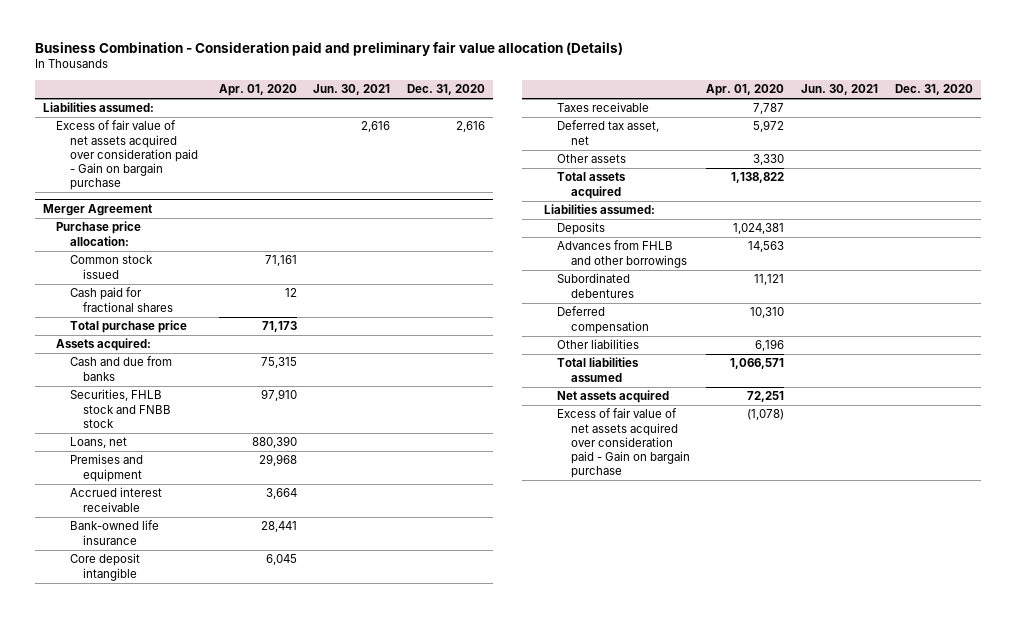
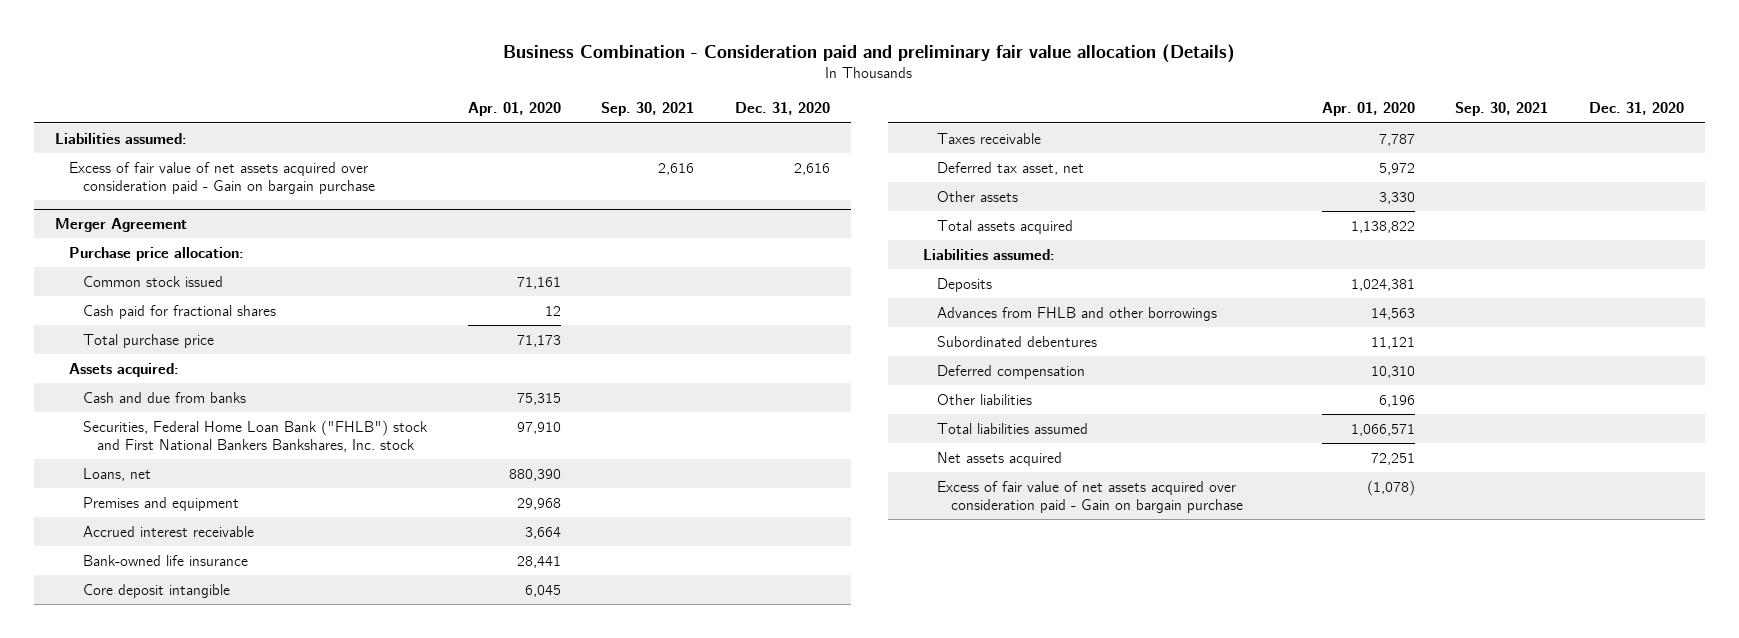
- | Apr. 01, 2020 | Jun. 30, 2021 | Dec. 31, 2020
+ | Apr. 01, 2020 | Sep. 30, 2021 | Dec. 31, 2020
@ Merger Agreement
- Securities, FHLB stock and FNBB stock | 97,910 | |
+ Securities, Federal Home Loan Bank ("FHLB") stock and First National Bankers Bankshares, Inc. stock | 97,910 | |

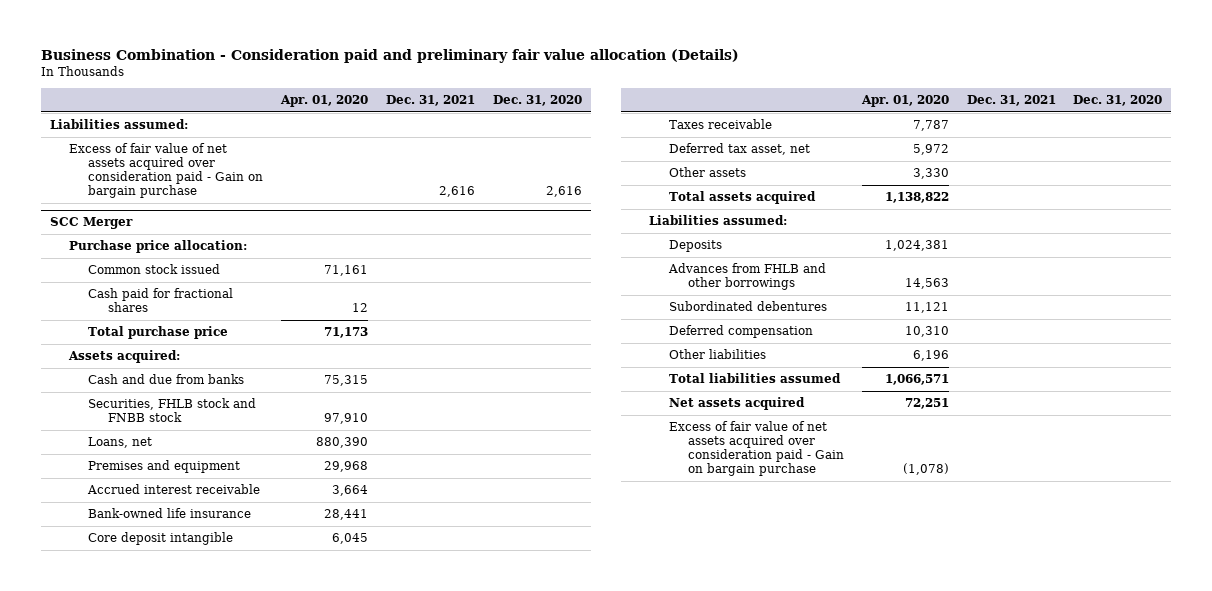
- | Apr. 01, 2020 | Sep. 30, 2021 | Dec. 31, 2020
+ | Apr. 01, 2020 | Dec. 31, 2021 | Dec. 31, 2020
- Merger Agreement
+ SCC Merger
- Securities, Federal Home Loan Bank ("FHLB") stock and First National Bankers Bankshares, Inc. stock | 97,910 | |
+ Securities, FHLB stock and FNBB stock | 97,910 | |

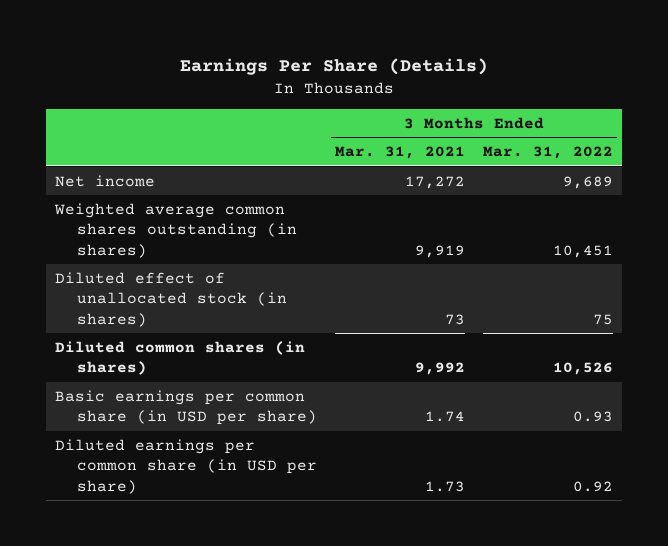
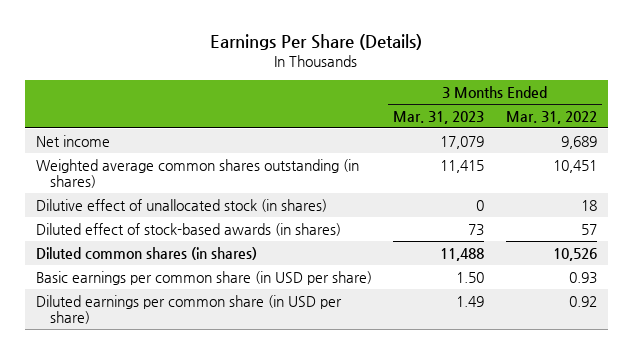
- | 3 Months Ended Mar. 31, 2021 | 3 Months Ended Mar. 31, 2022
+ | 3 Months Ended Mar. 31, 2023 | 3 Months Ended Mar. 31, 2022
- Diluted effect of unallocated stock (in shares) | 73 | 75
+ Dilutive effect of unallocated stock (in shares) | 0 | 18
+ Diluted effect of stock-based awards (in shares) | 73 | 57

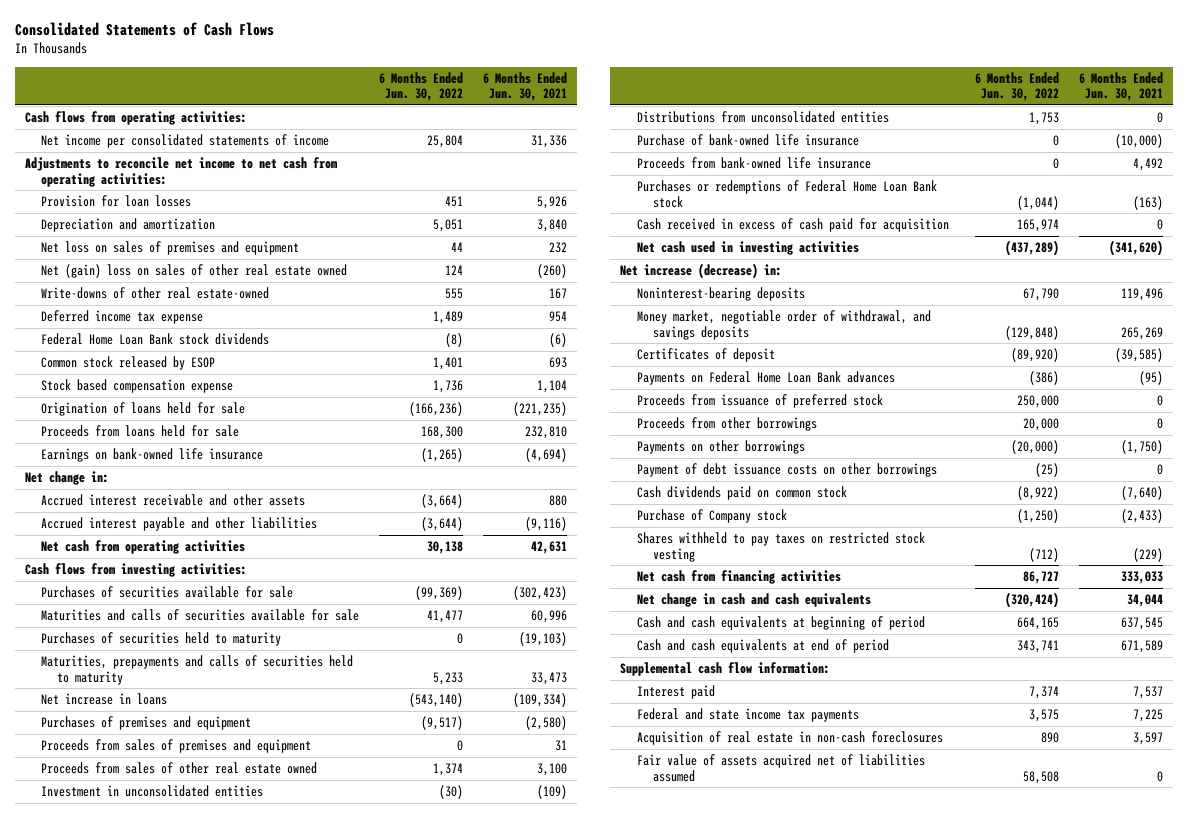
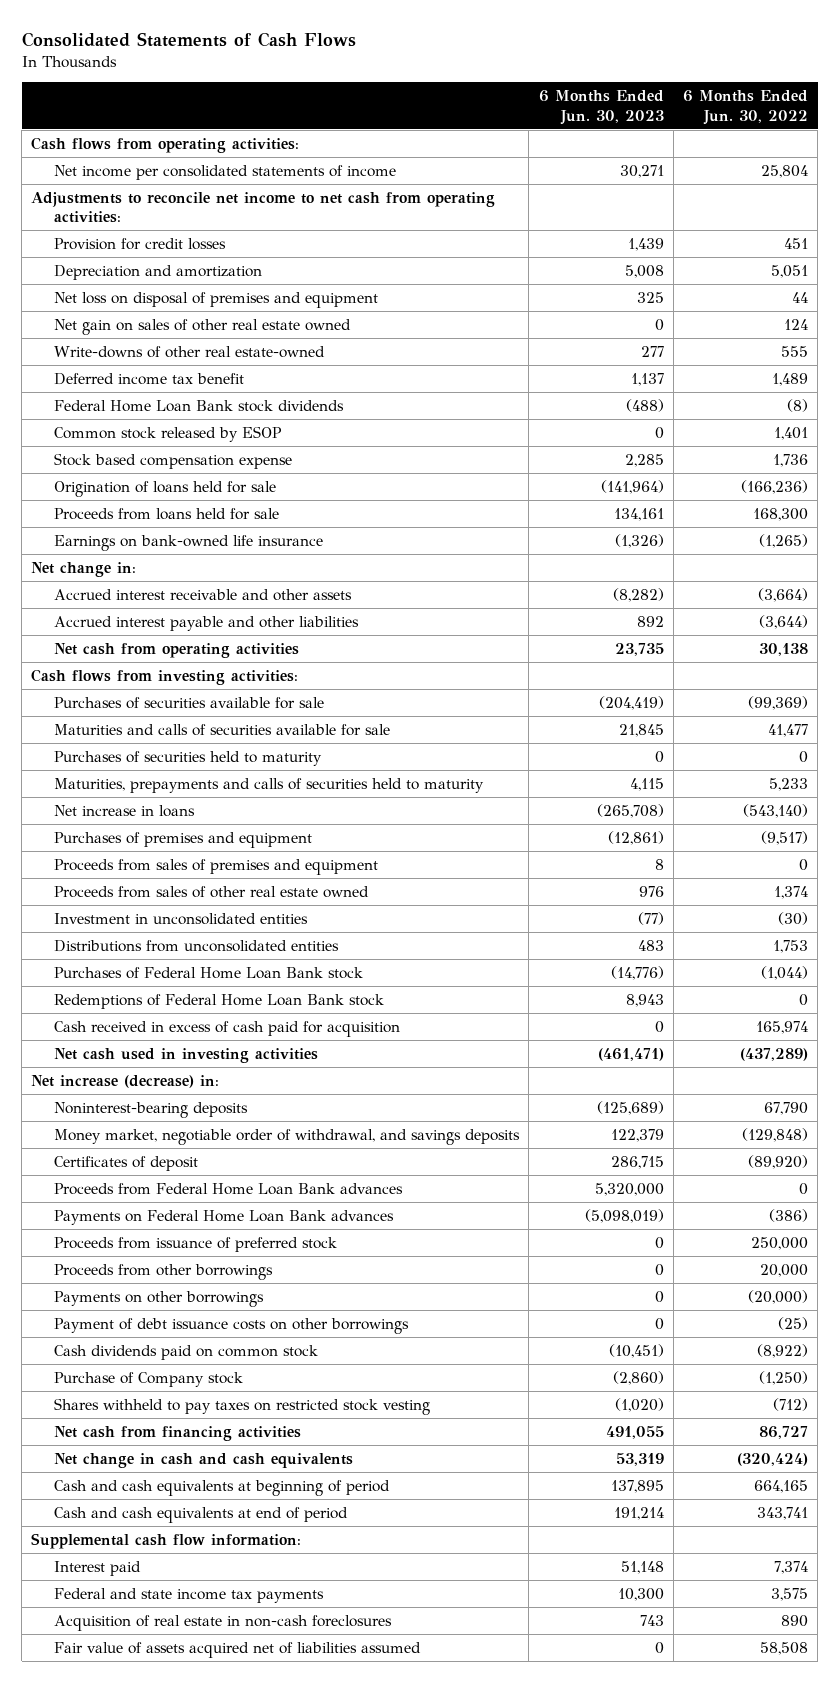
- | 6 Months Ended Jun. 30, 2022 | 6 Months Ended Jun. 30, 2021
+ | 6 Months Ended Jun. 30, 2023 | 6 Months Ended Jun. 30, 2022
- Provision for loan losses | 451 | 5,926
+ Provision for credit losses | 1,439 | 451
- Net loss on sales of premises and equipment | 44 | 232
- Net (gain) loss on sales of other real estate owned | 124 | (260)
+ Net loss on disposal of premises and equipment | 325 | 44
+ Net gain on sales of other real estate owned | 0 | 124
- Deferred income tax expense | 1,489 | 954
+ Deferred income tax benefit | 1,137 | 1,489
- Purchase of bank-owned life insurance | 0 | (10,000)
- Proceeds from bank-owned life insurance | 0 | 4,492
- Purchases or redemptions of Federal Home Loan Bank stock | (1,044) | (163)
+ Purchases of Federal Home Loan Bank stock | (14,776) | (1,044)
+ Redemptions of Federal Home Loan Bank stock | 8,943 | 0
+ Proceeds from Federal Home Loan Bank advances | 5,320,000 | 0

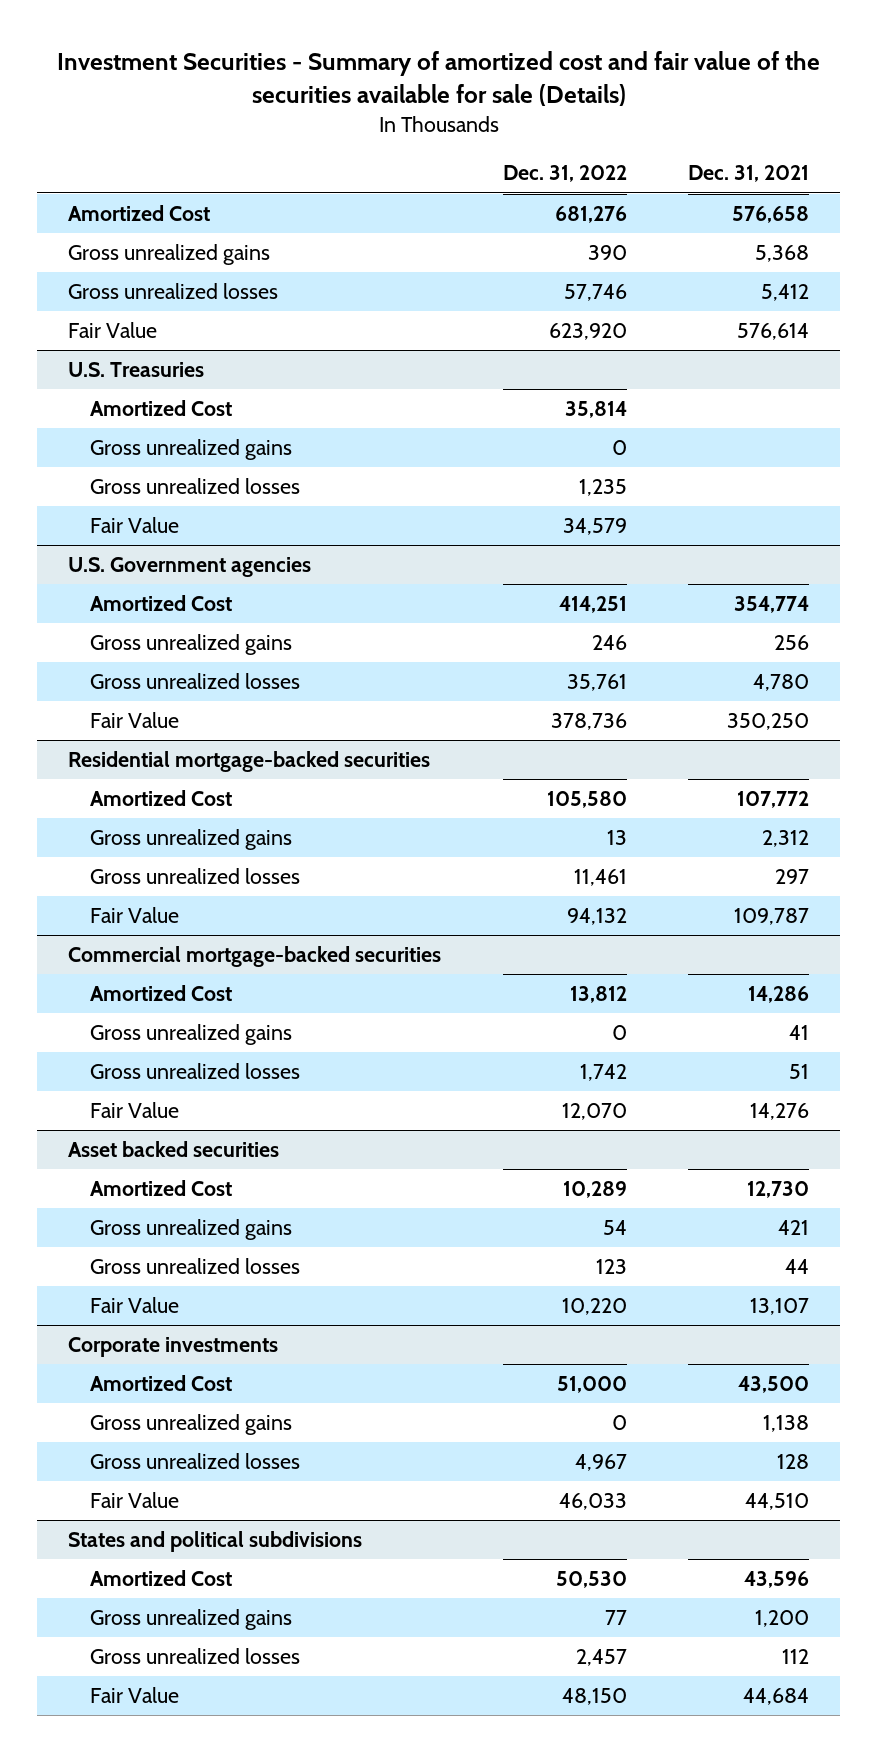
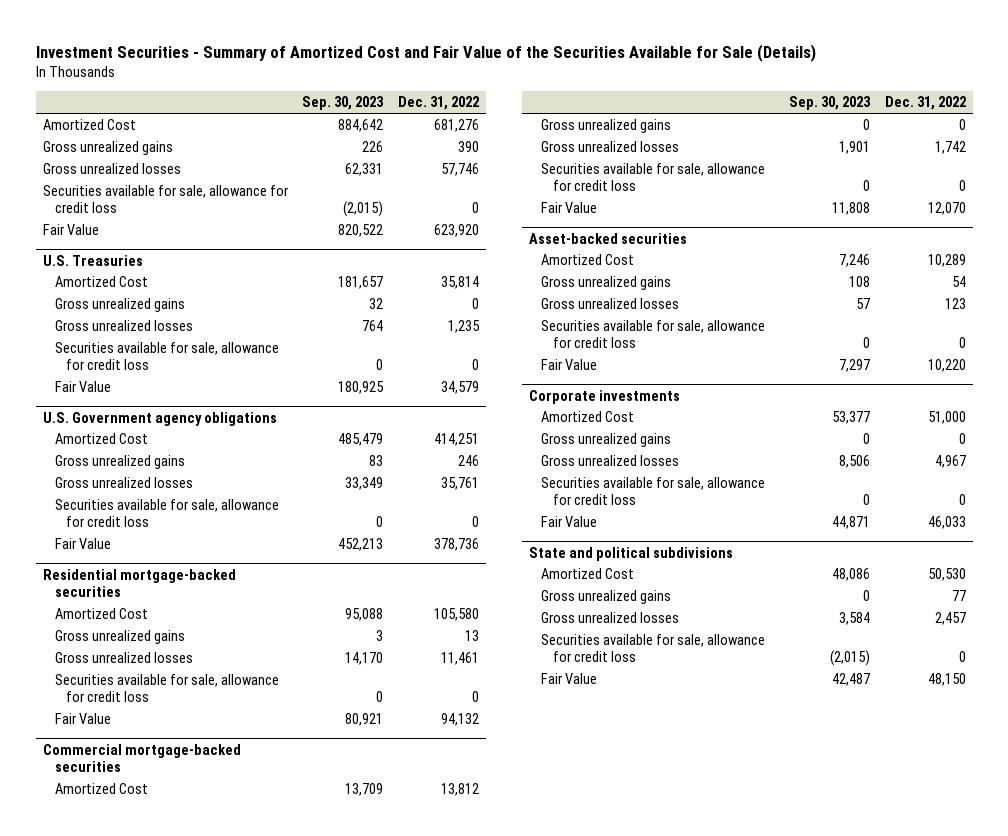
- Investment Securities - Summary of amortized cost and fair value of the securities available for sale (Details)
+ Investment Securities - Summary of Amortized Cost and Fair Value of the Securities Available for Sale (Details)
- | Dec. 31, 2022 | Dec. 31, 2021
+ | Sep. 30, 2023 | Dec. 31, 2022
+ Securities available for sale, allowance for credit loss | (2,015) | 0
@ U.S. Treasuries
+ Securities available for sale, allowance for credit loss | 0 | 0
- U.S. Government agencies
+ U.S. Government agency obligations
+ Securities available for sale, allowance for credit loss | 0 | 0
@ Residential mortgage-backed securities
+ Securities available for sale, allowance for credit loss | 0 | 0
@ Commercial mortgage-backed securities
+ Securities available for sale, allowance for credit loss | 0 | 0
- Asset backed securities
+ Asset-backed securities
+ Securities available for sale, allowance for credit loss | 0 | 0
@ Corporate investments
+ Securities available for sale, allowance for credit loss | 0 | 0
- States and political subdivisions
+ State and political subdivisions
+ Securities available for sale, allowance for credit loss | (2,015) | 0

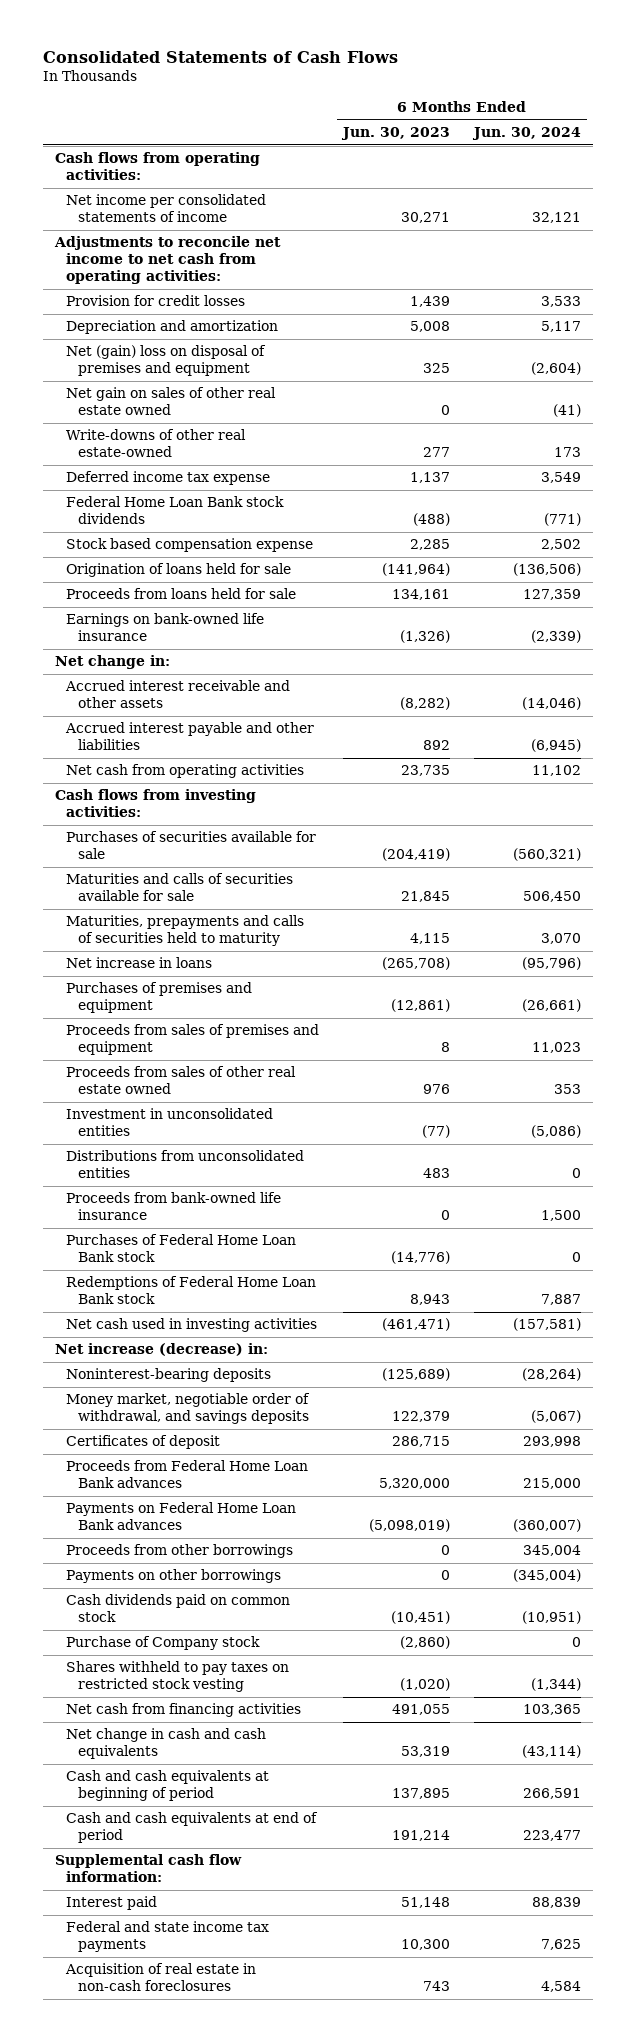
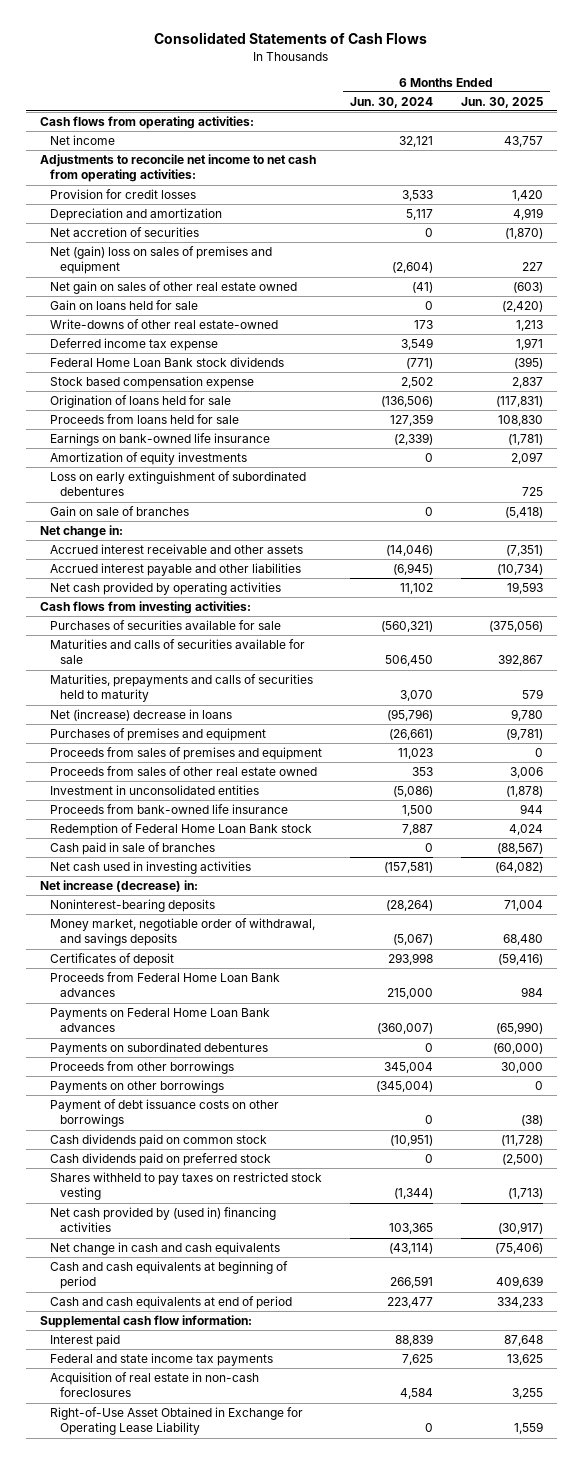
- | 6 Months Ended Jun. 30, 2023 | 6 Months Ended Jun. 30, 2024
+ | 6 Months Ended Jun. 30, 2024 | 6 Months Ended Jun. 30, 2025
- Net income per consolidated statements of income | 30,271 | 32,121
+ Net income | 32,121 | 43,757
- Net (gain) loss on disposal of premises and equipment | 325 | (2,604)
+ Net accretion of securities | 0 | (1,870)
+ Net (gain) loss on sales of premises and equipment | (2,604) | 227
+ Gain on loans held for sale | 0 | (2,420)
+ Amortization of equity investments | 0 | 2,097
+ Loss on early extinguishment of subordinated debentures | | 725
+ Gain on sale of branches | 0 | (5,418)
- Net cash from operating activities | 23,735 | 11,102
+ Net cash provided by operating activities | 11,102 | 19,593
- Net increase in loans | (265,708) | (95,796)
+ Net (increase) decrease in loans | (95,796) | 9,780
- Distributions from unconsolidated entities | 483 | 0
- Purchases of Federal Home Loan Bank stock | (14,776) | 0
- Redemptions of Federal Home Loan Bank stock | 8,943 | 7,887
+ Redemption of Federal Home Loan Bank stock | 7,887 | 4,024
+ Cash paid in sale of branches | 0 | (88,567)
+ Payments on subordinated debentures | 0 | (60,000)
+ Payment of debt issuance costs on other borrowings | 0 | (38)
- Purchase of Company stock | (2,860) | 0
+ Cash dividends paid on preferred stock | 0 | (2,500)
- Net cash from financing activities | 491,055 | 103,365
+ Net cash provided by (used in) financing activities | 103,365 | (30,917)
+ Right-of-Use Asset Obtained in Exchange for Operating Lease Liability | 0 | 1,559

